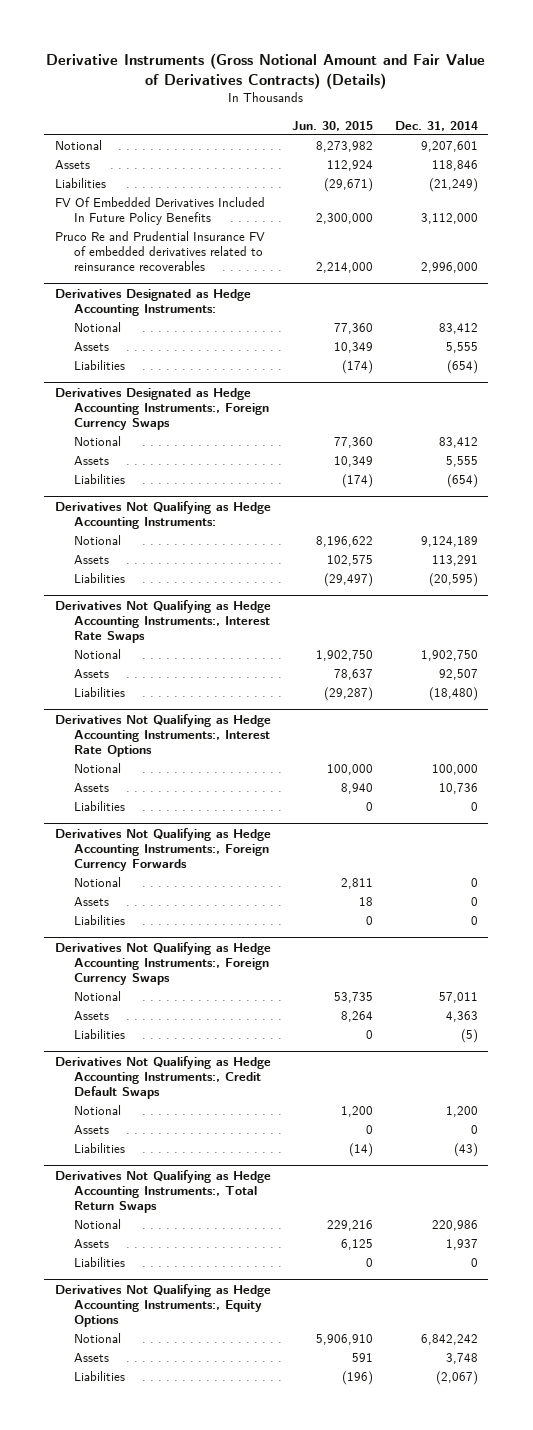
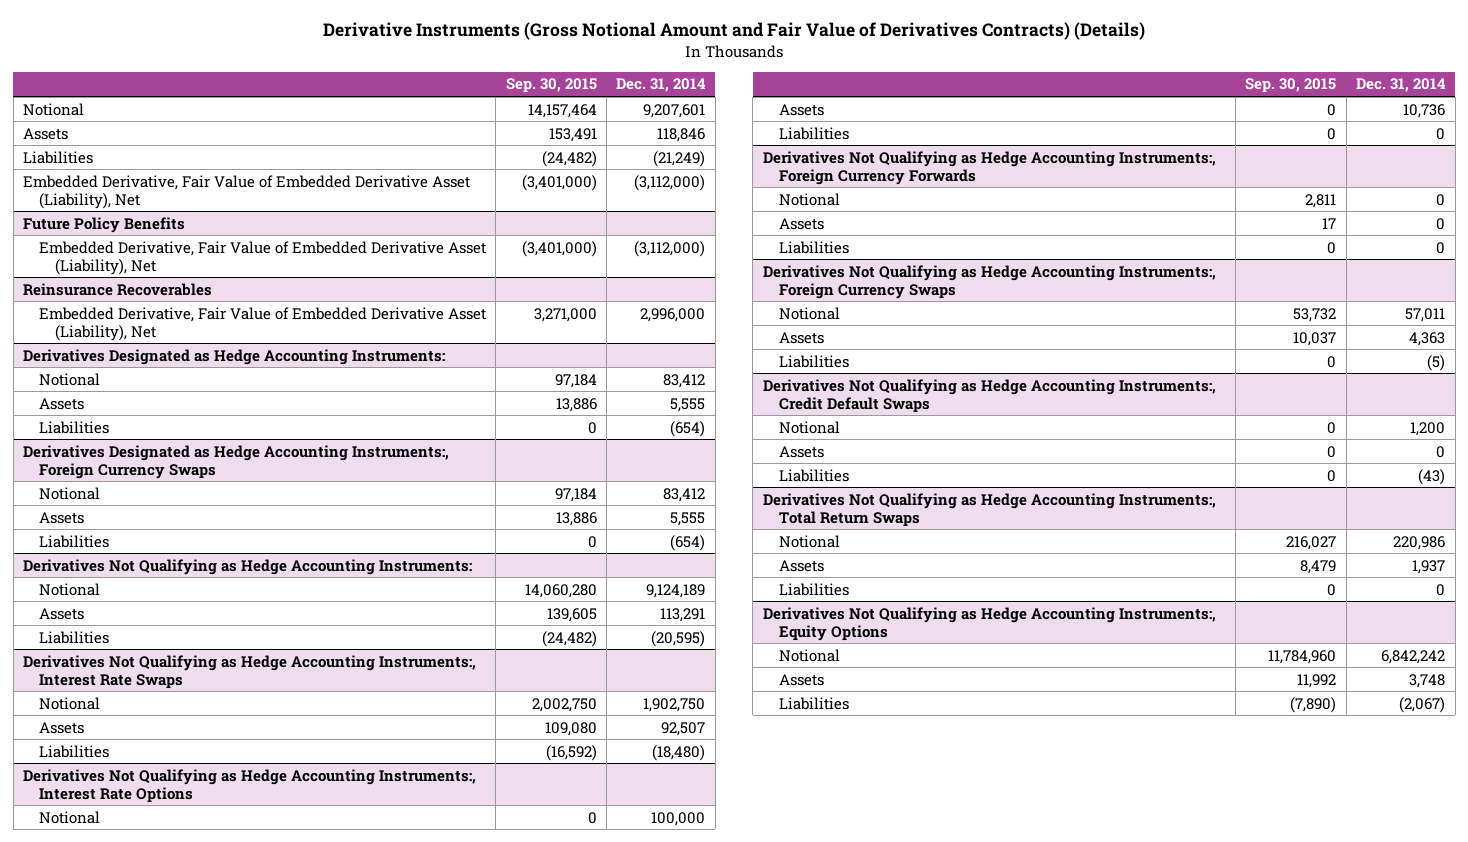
- | Jun. 30, 2015 | Dec. 31, 2014
+ | Sep. 30, 2015 | Dec. 31, 2014
- FV Of Embedded Derivatives Included In Future Policy Benefits | 2,300,000 | 3,112,000
- Pruco Re and Prudential Insurance FV of embedded derivatives related to reinsurance recoverables | 2,214,000 | 2,996,000
+ Embedded Derivative, Fair Value of Embedded Derivative Asset (Liability), Net | (3,401,000) | (3,112,000)
+ Future Policy Benefits
+ Embedded Derivative, Fair Value of Embedded Derivative Asset (Liability), Net | (3,401,000) | (3,112,000)
+ Reinsurance Recoverables
+ Embedded Derivative, Fair Value of Embedded Derivative Asset (Liability), Net | 3,271,000 | 2,996,000

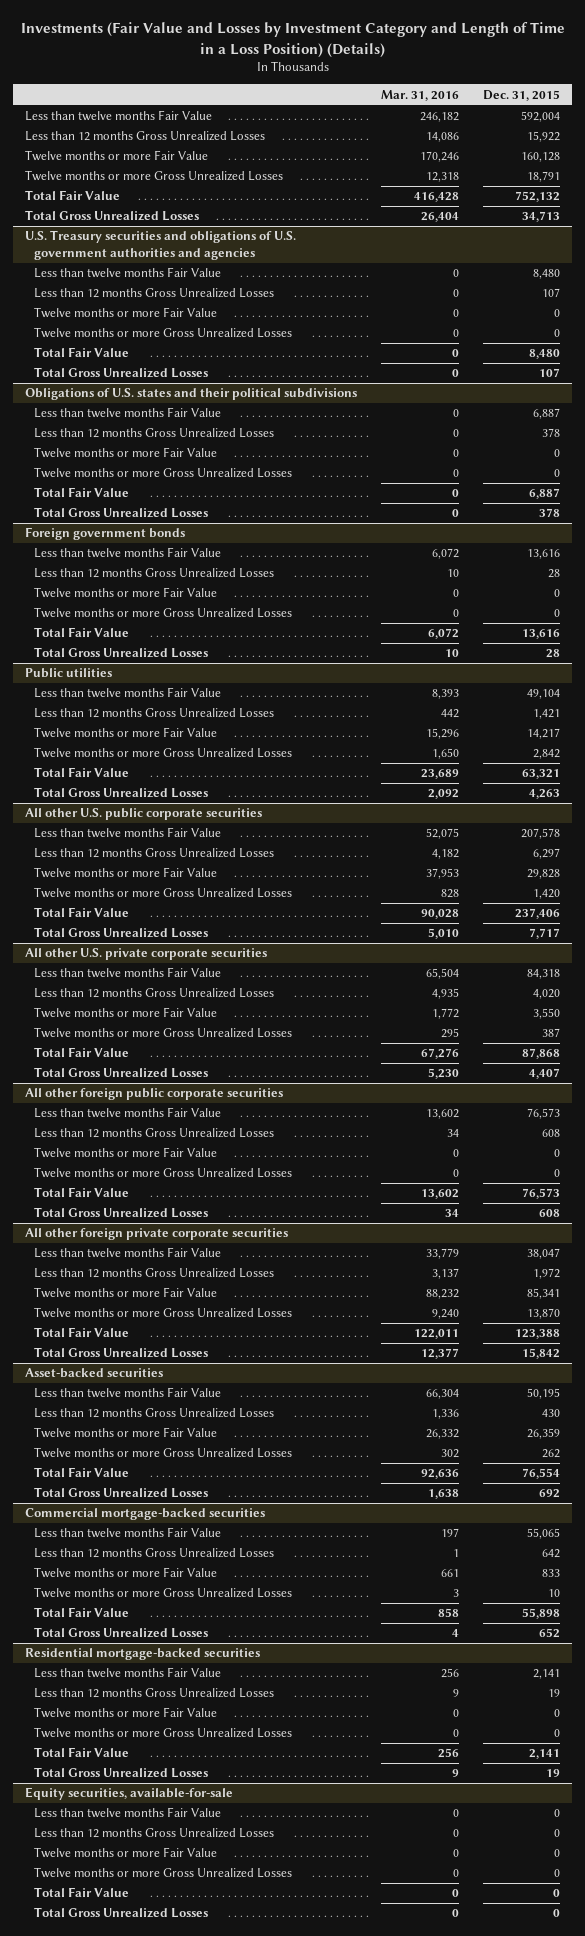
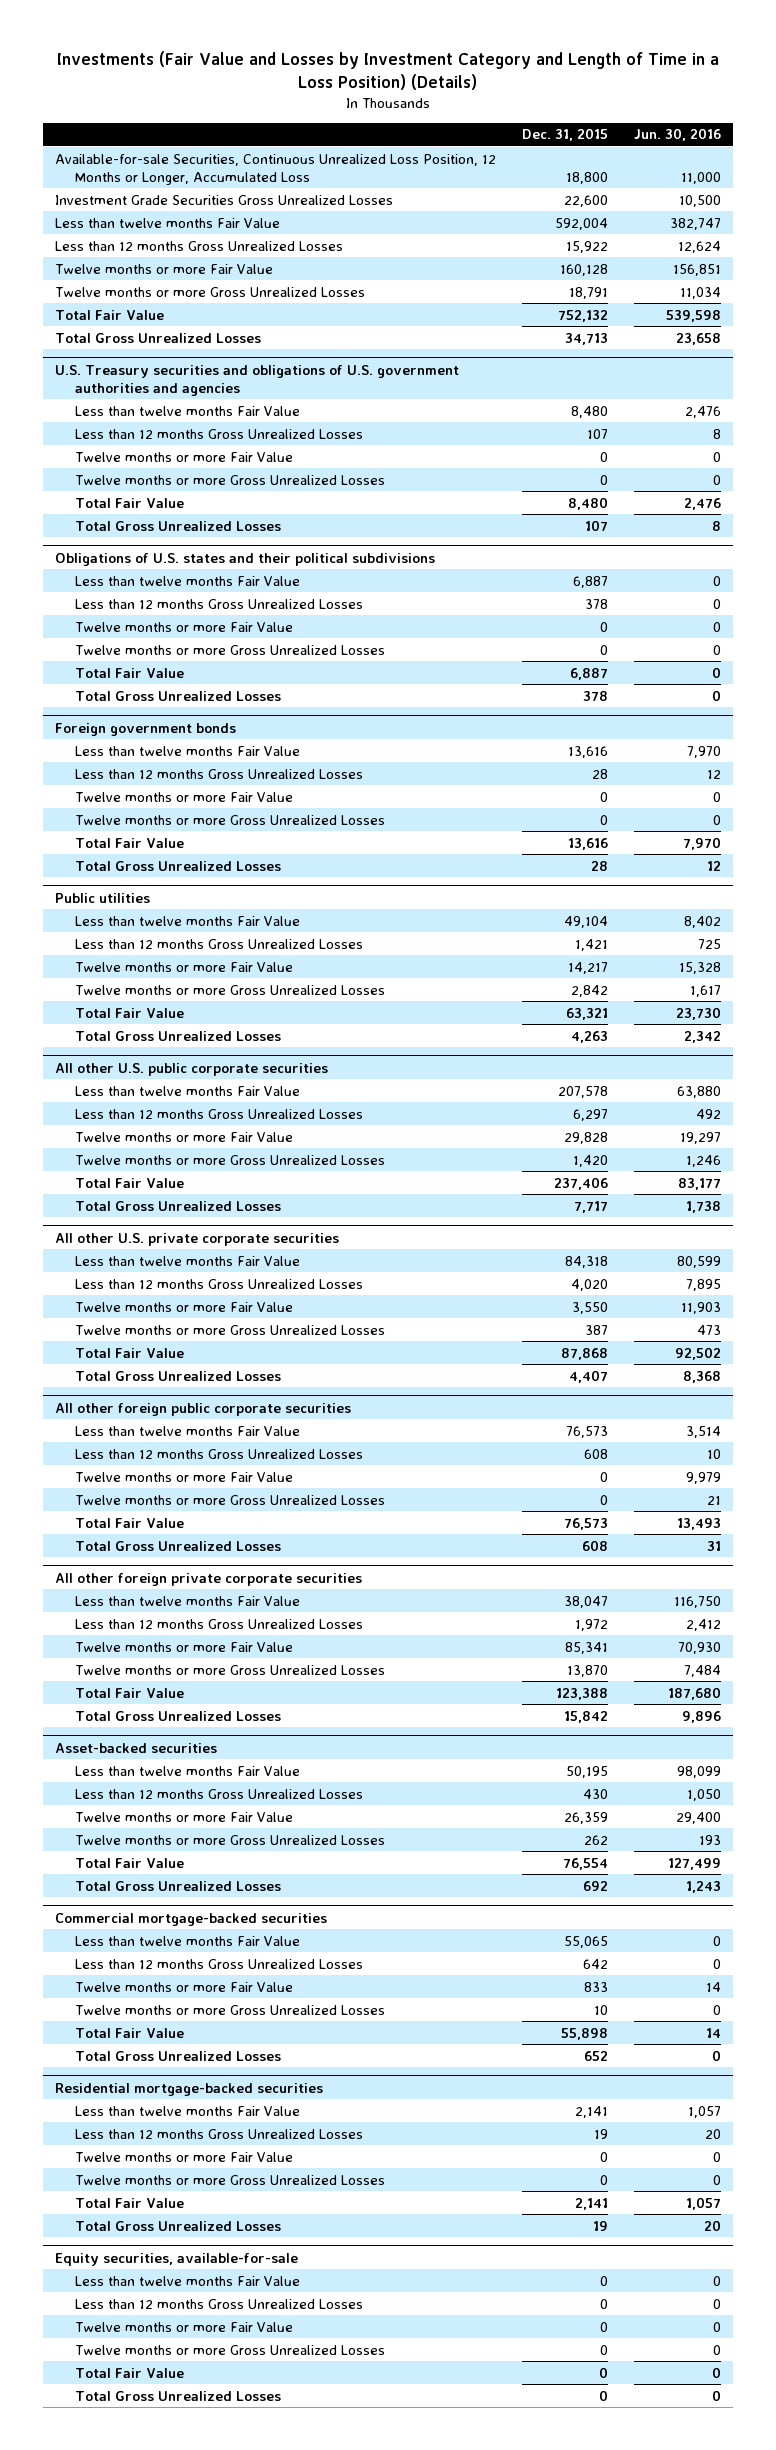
- | Mar. 31, 2016 | Dec. 31, 2015
+ | Dec. 31, 2015 | Jun. 30, 2016
+ Available-for-sale Securities, Continuous Unrealized Loss Position, 12 Months or Longer, Accumulated Loss | 18,800 | 11,000
+ Investment Grade Securities Gross Unrealized Losses | 22,600 | 10,500

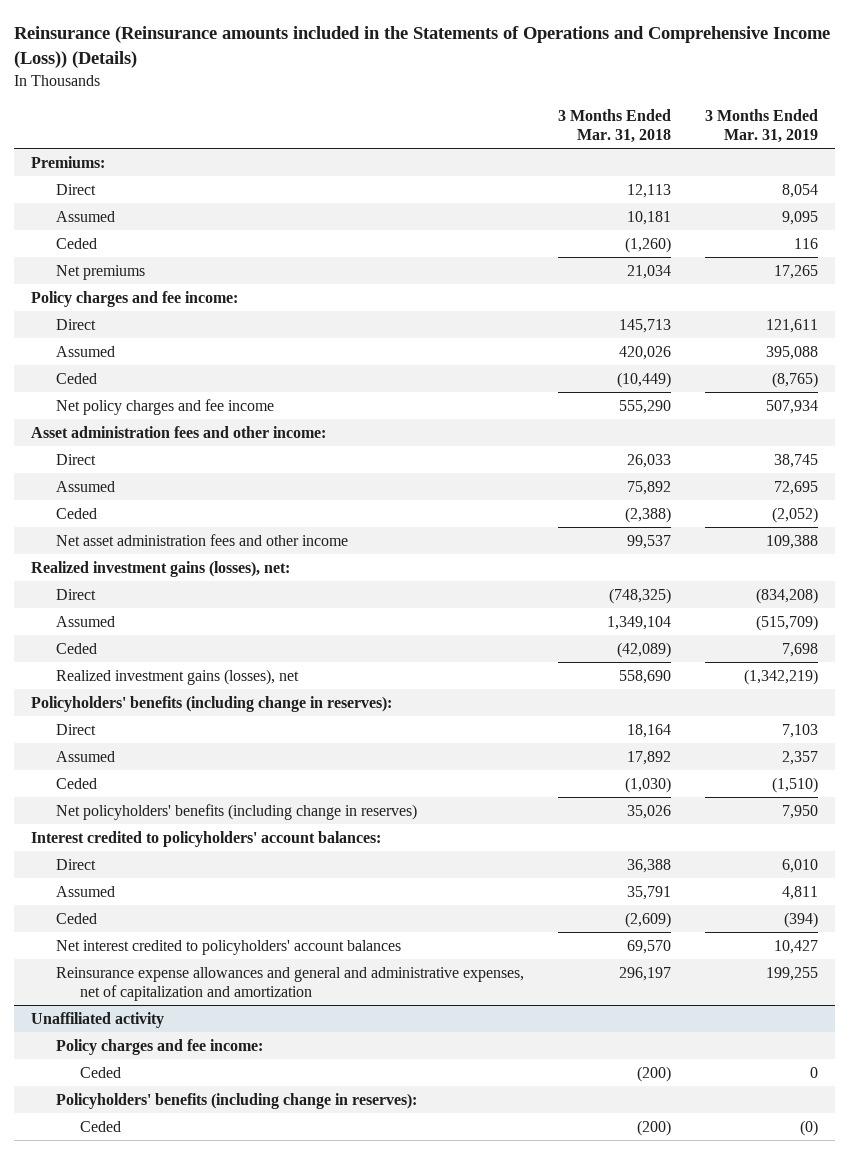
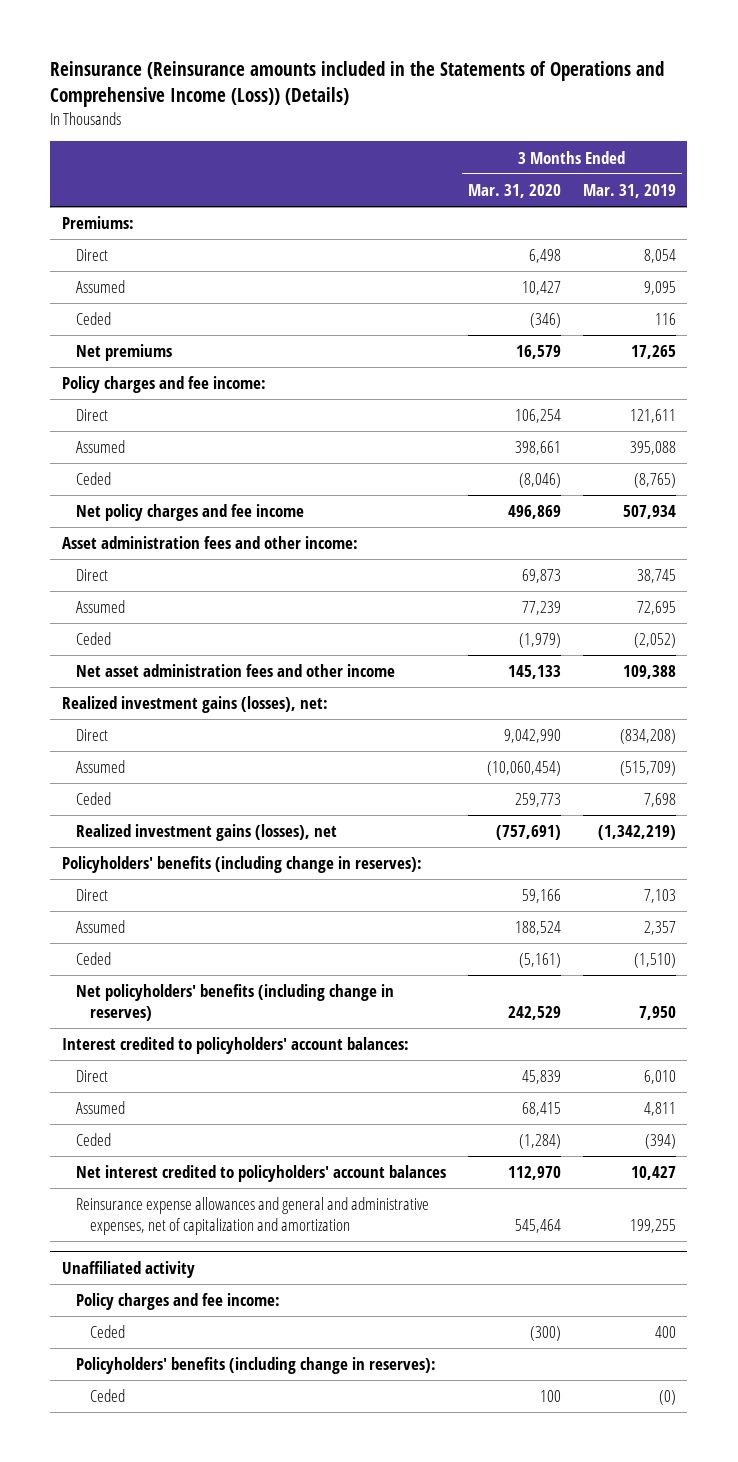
- | 3 Months Ended Mar. 31, 2018 | 3 Months Ended Mar. 31, 2019
+ | 3 Months Ended Mar. 31, 2020 | 3 Months Ended Mar. 31, 2019
@ Unaffiliated activity
- Ceded | (200) | 0
+ Ceded | (300) | 400

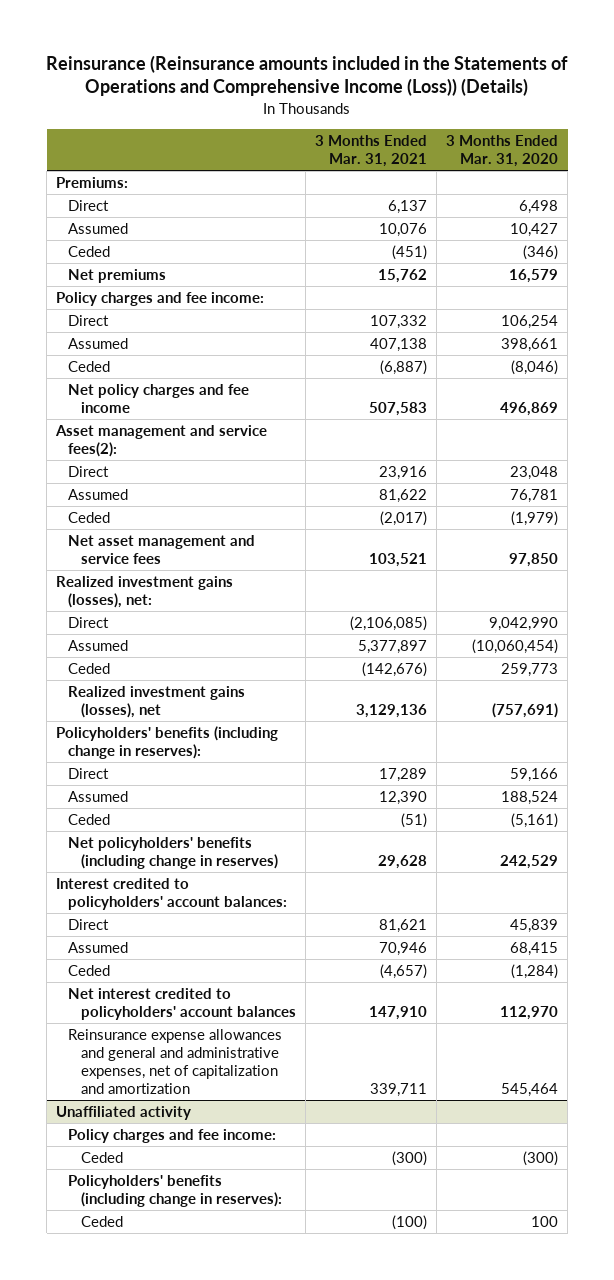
- | 3 Months Ended Mar. 31, 2020 | 3 Months Ended Mar. 31, 2019
+ | 3 Months Ended Mar. 31, 2021 | 3 Months Ended Mar. 31, 2020
- Asset administration fees and other income:
- Direct | 69,873 | 38,745
- Assumed | 77,239 | 72,695
+ Asset management and service fees(2):
+ Direct | 23,916 | 23,048
+ Assumed | 81,622 | 76,781
- Net asset administration fees and other income | 145,133 | 109,388
+ Net asset management and service fees | 103,521 | 97,850

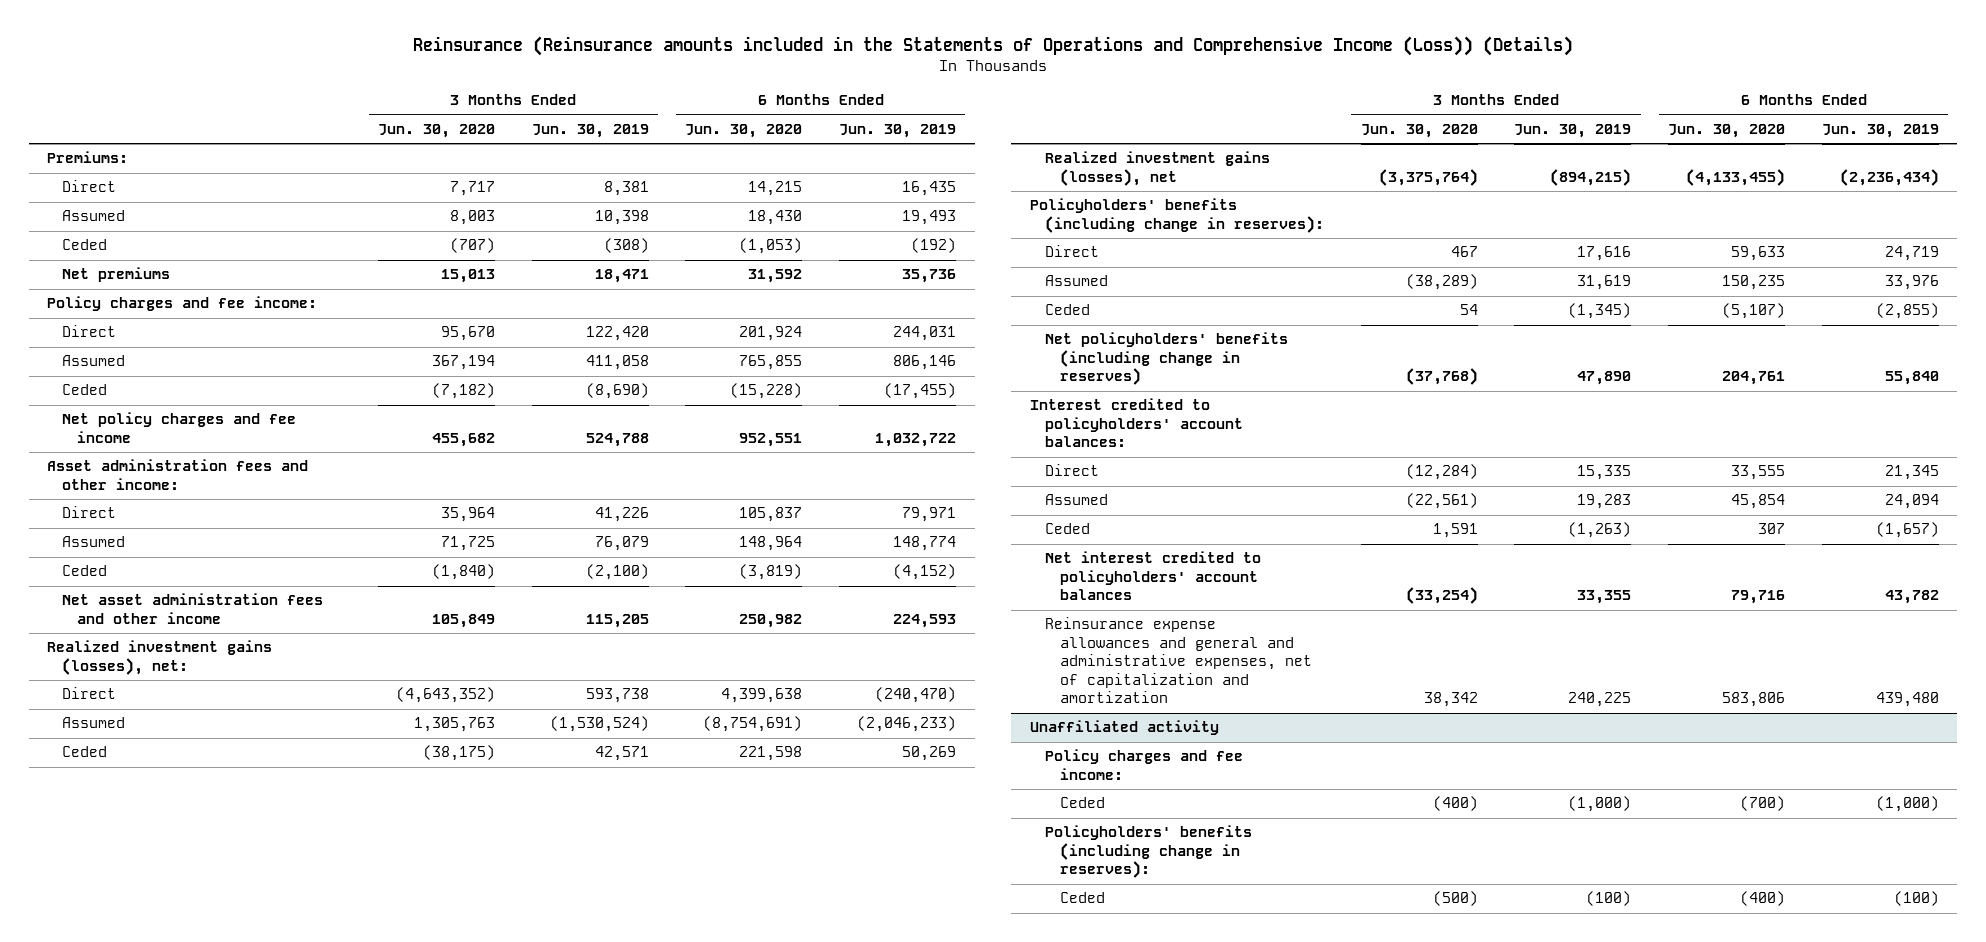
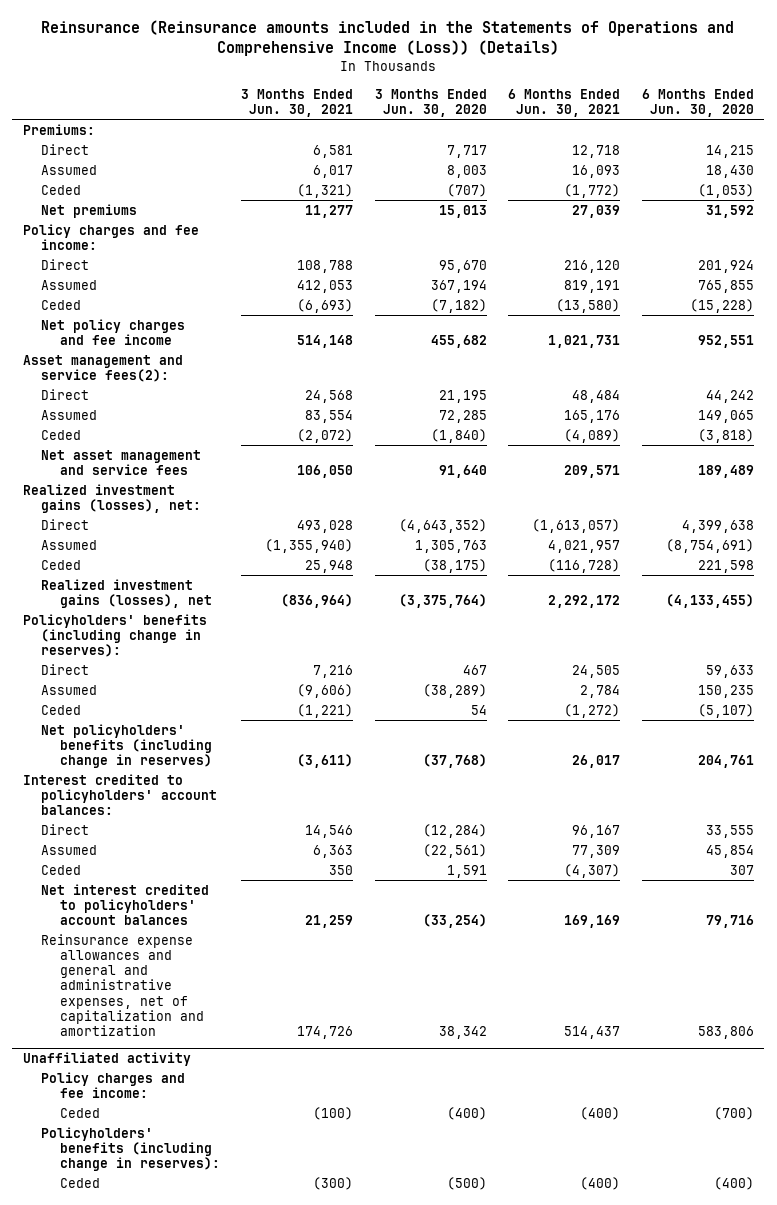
- | 3 Months Ended Jun. 30, 2020 | 3 Months Ended Jun. 30, 2019 | 6 Months Ended Jun. 30, 2020 | 6 Months Ended Jun. 30, 2019
+ | 3 Months Ended Jun. 30, 2021 | 3 Months Ended Jun. 30, 2020 | 6 Months Ended Jun. 30, 2021 | 6 Months Ended Jun. 30, 2020
- Asset administration fees and other income:
- Direct | 35,964 | 41,226 | 105,837 | 79,971
- Assumed | 71,725 | 76,079 | 148,964 | 148,774
- Ceded | (1,840) | (2,100) | (3,819) | (4,152)
- Net asset administration fees and other income | 105,849 | 115,205 | 250,982 | 224,593
+ Asset management and service fees(2):
+ Direct | 24,568 | 21,195 | 48,484 | 44,242
+ Assumed | 83,554 | 72,285 | 165,176 | 149,065
+ Ceded | (2,072) | (1,840) | (4,089) | (3,818)
+ Net asset management and service fees | 106,050 | 91,640 | 209,571 | 189,489

